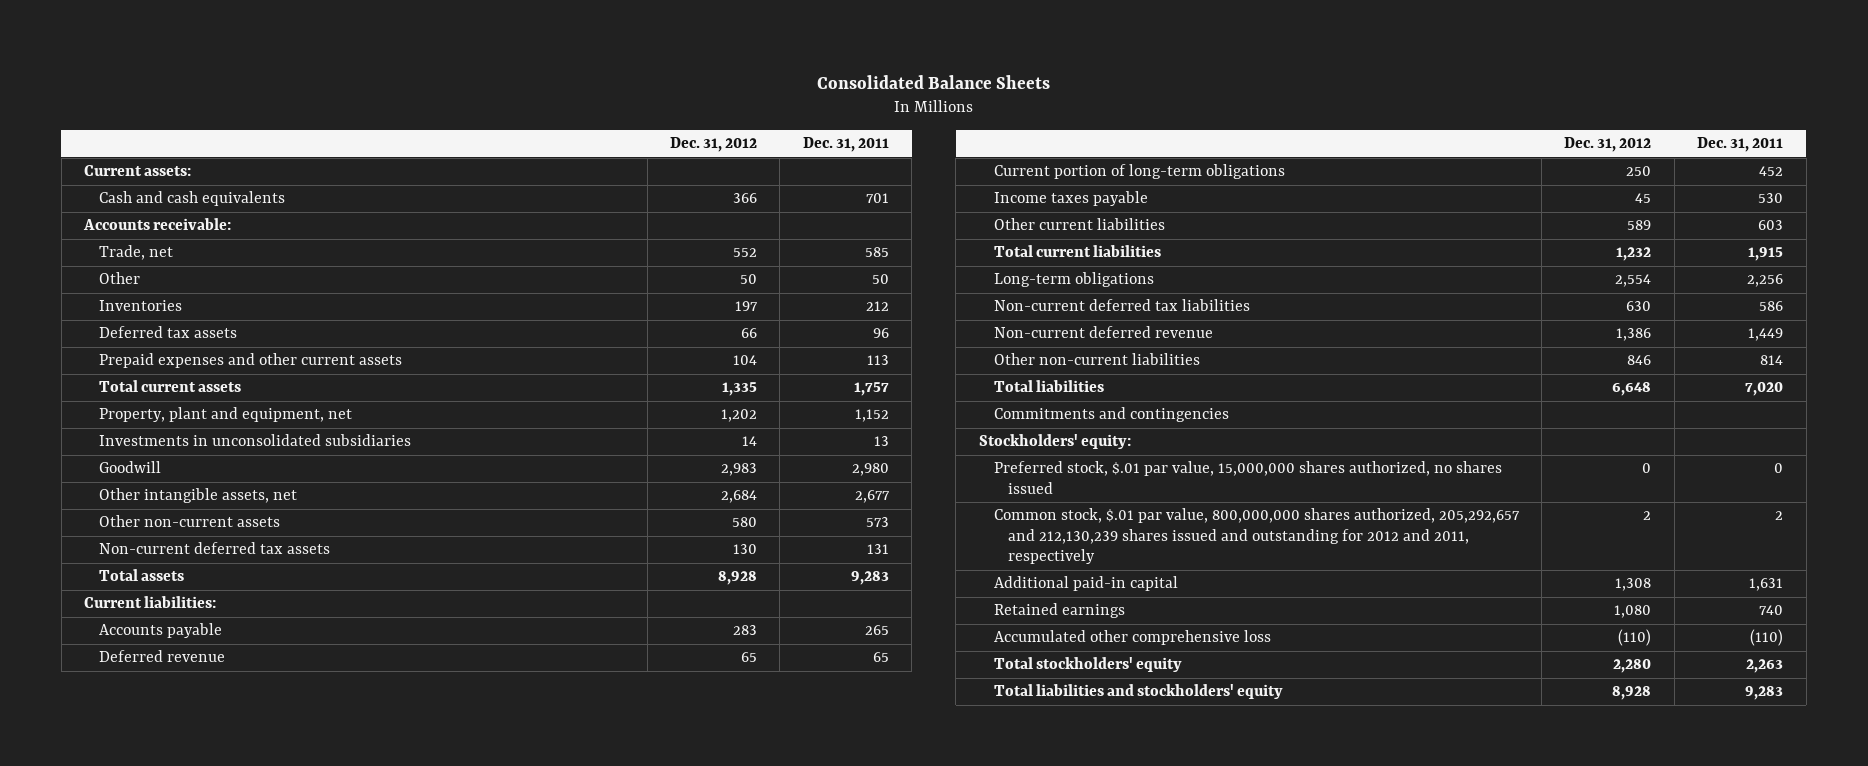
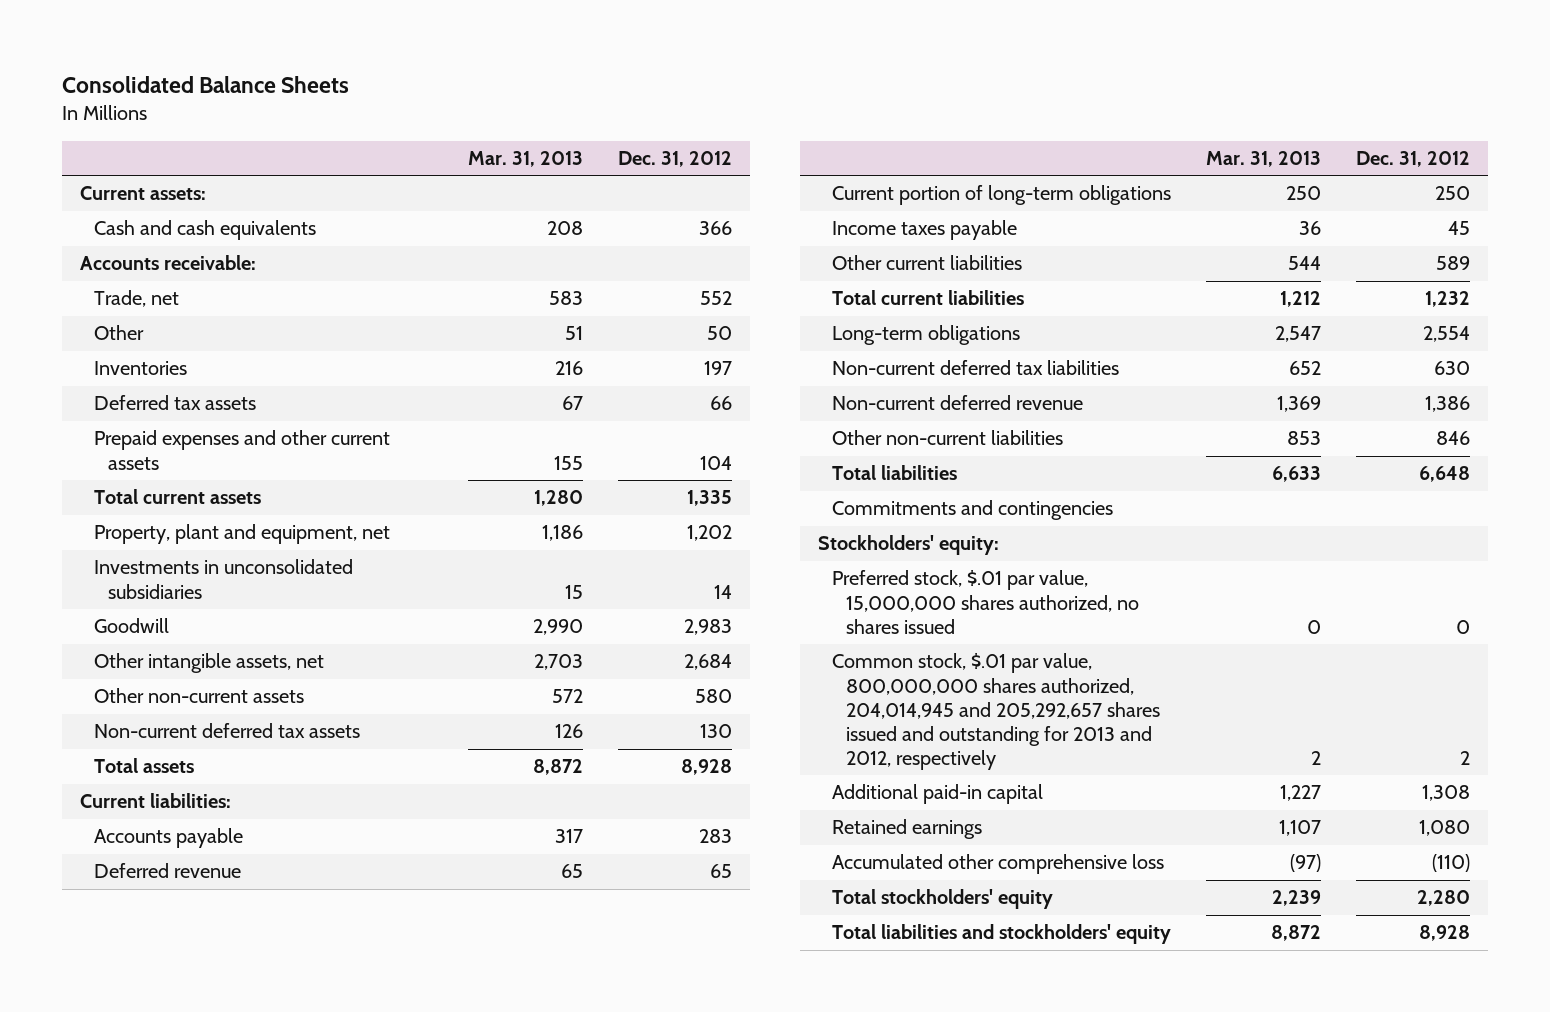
- | Dec. 31, 2012 | Dec. 31, 2011
+ | Mar. 31, 2013 | Dec. 31, 2012
- Common stock, $.01 par value, 800,000,000 shares authorized, 205,292,657 and 212,130,239 shares issued and outstanding for 2012 and 2011, respectively | 2 | 2
+ Common stock, $.01 par value, 800,000,000 shares authorized, 204,014,945 and 205,292,657 shares issued and outstanding for 2013 and 2012, respectively | 2 | 2

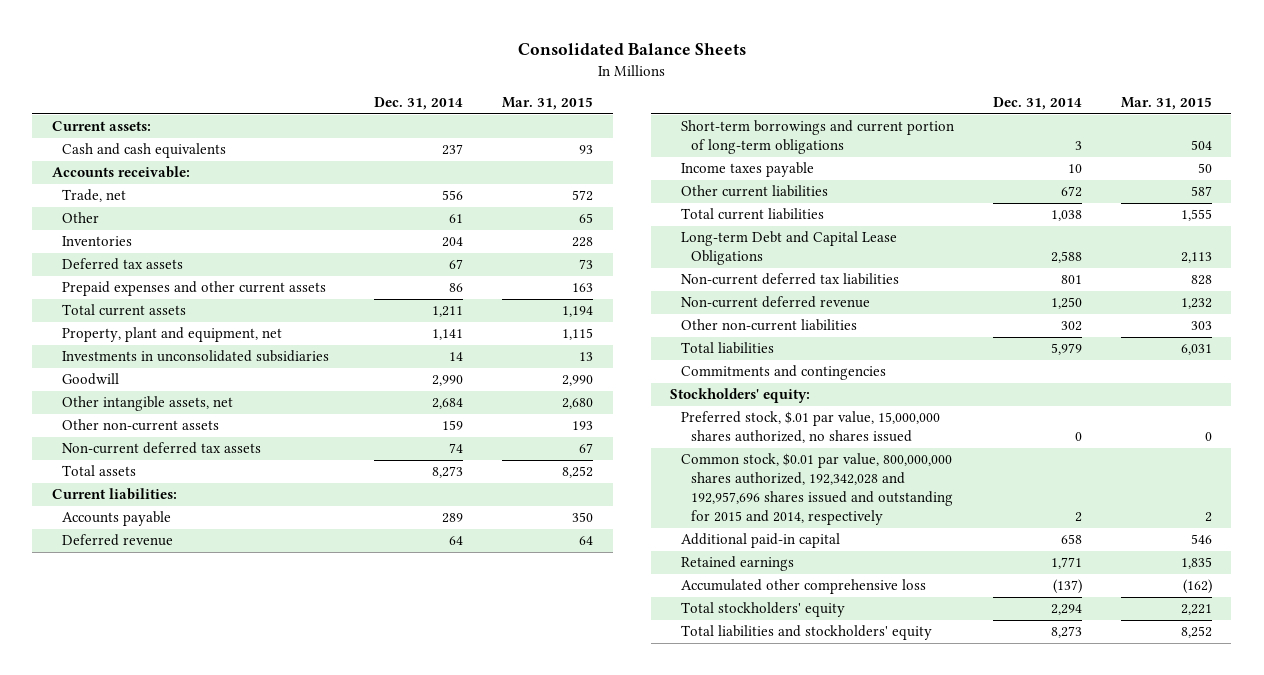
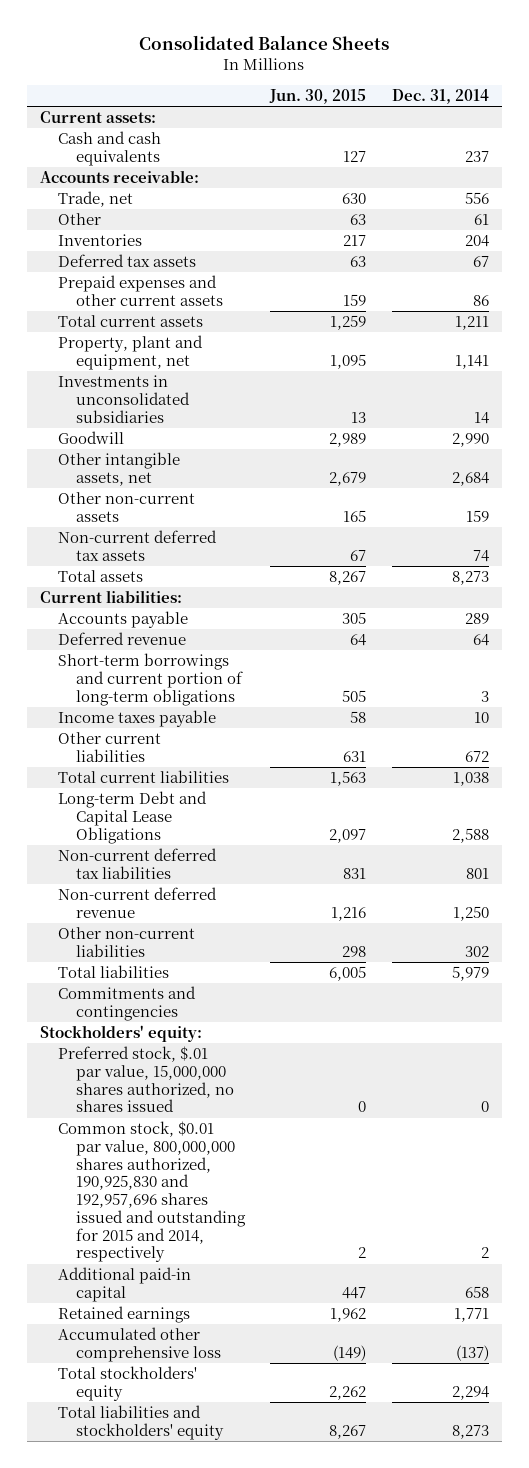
- | Dec. 31, 2014 | Mar. 31, 2015
+ | Jun. 30, 2015 | Dec. 31, 2014
- Common stock, $0.01 par value, 800,000,000 shares authorized, 192,342,028 and 192,957,696 shares issued and outstanding for 2015 and 2014, respectively | 2 | 2
+ Common stock, $0.01 par value, 800,000,000 shares authorized, 190,925,830 and 192,957,696 shares issued and outstanding for 2015 and 2014, respectively | 2 | 2

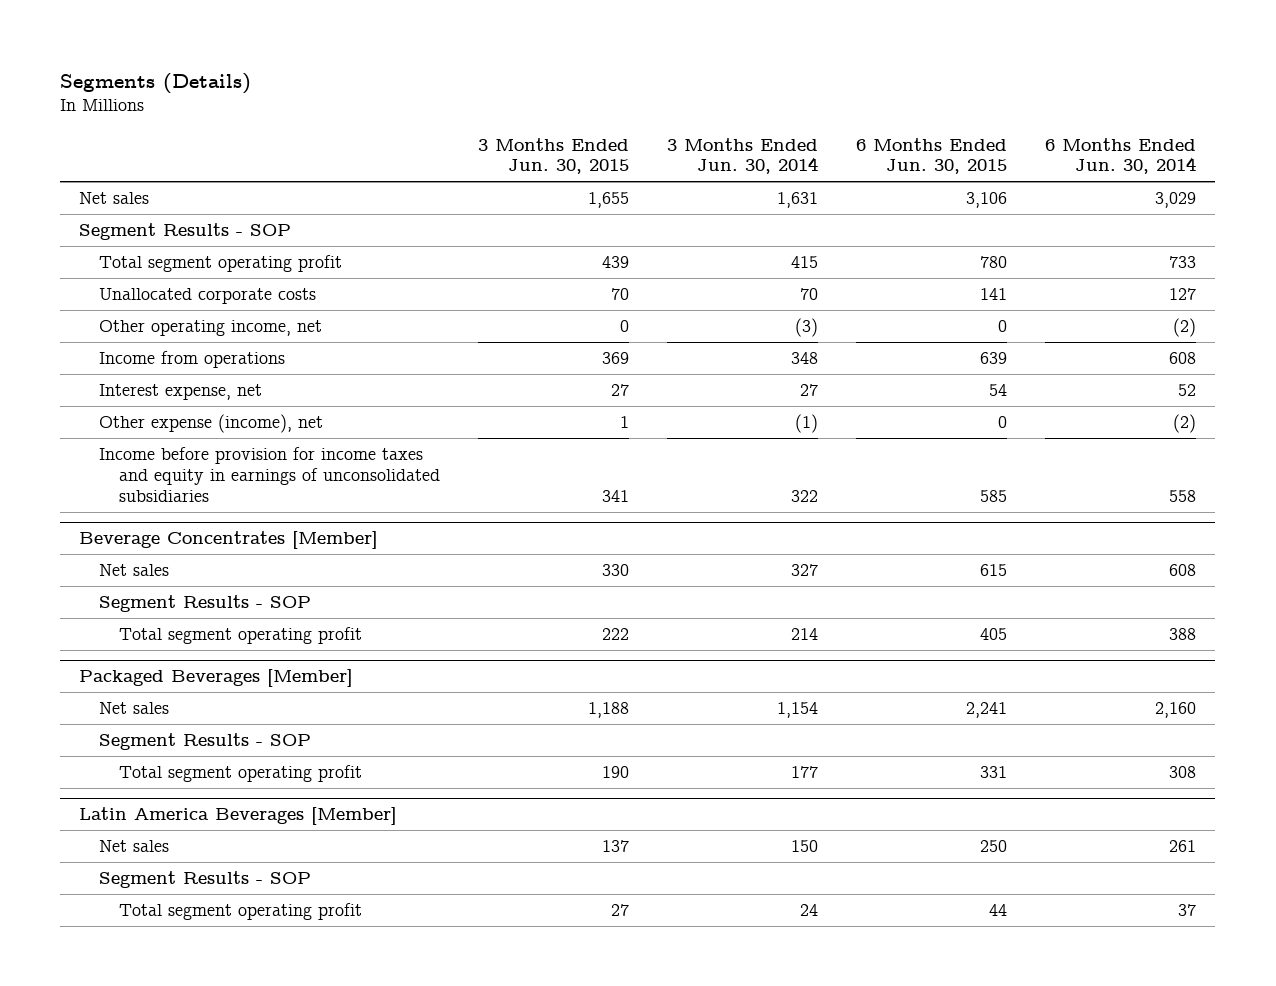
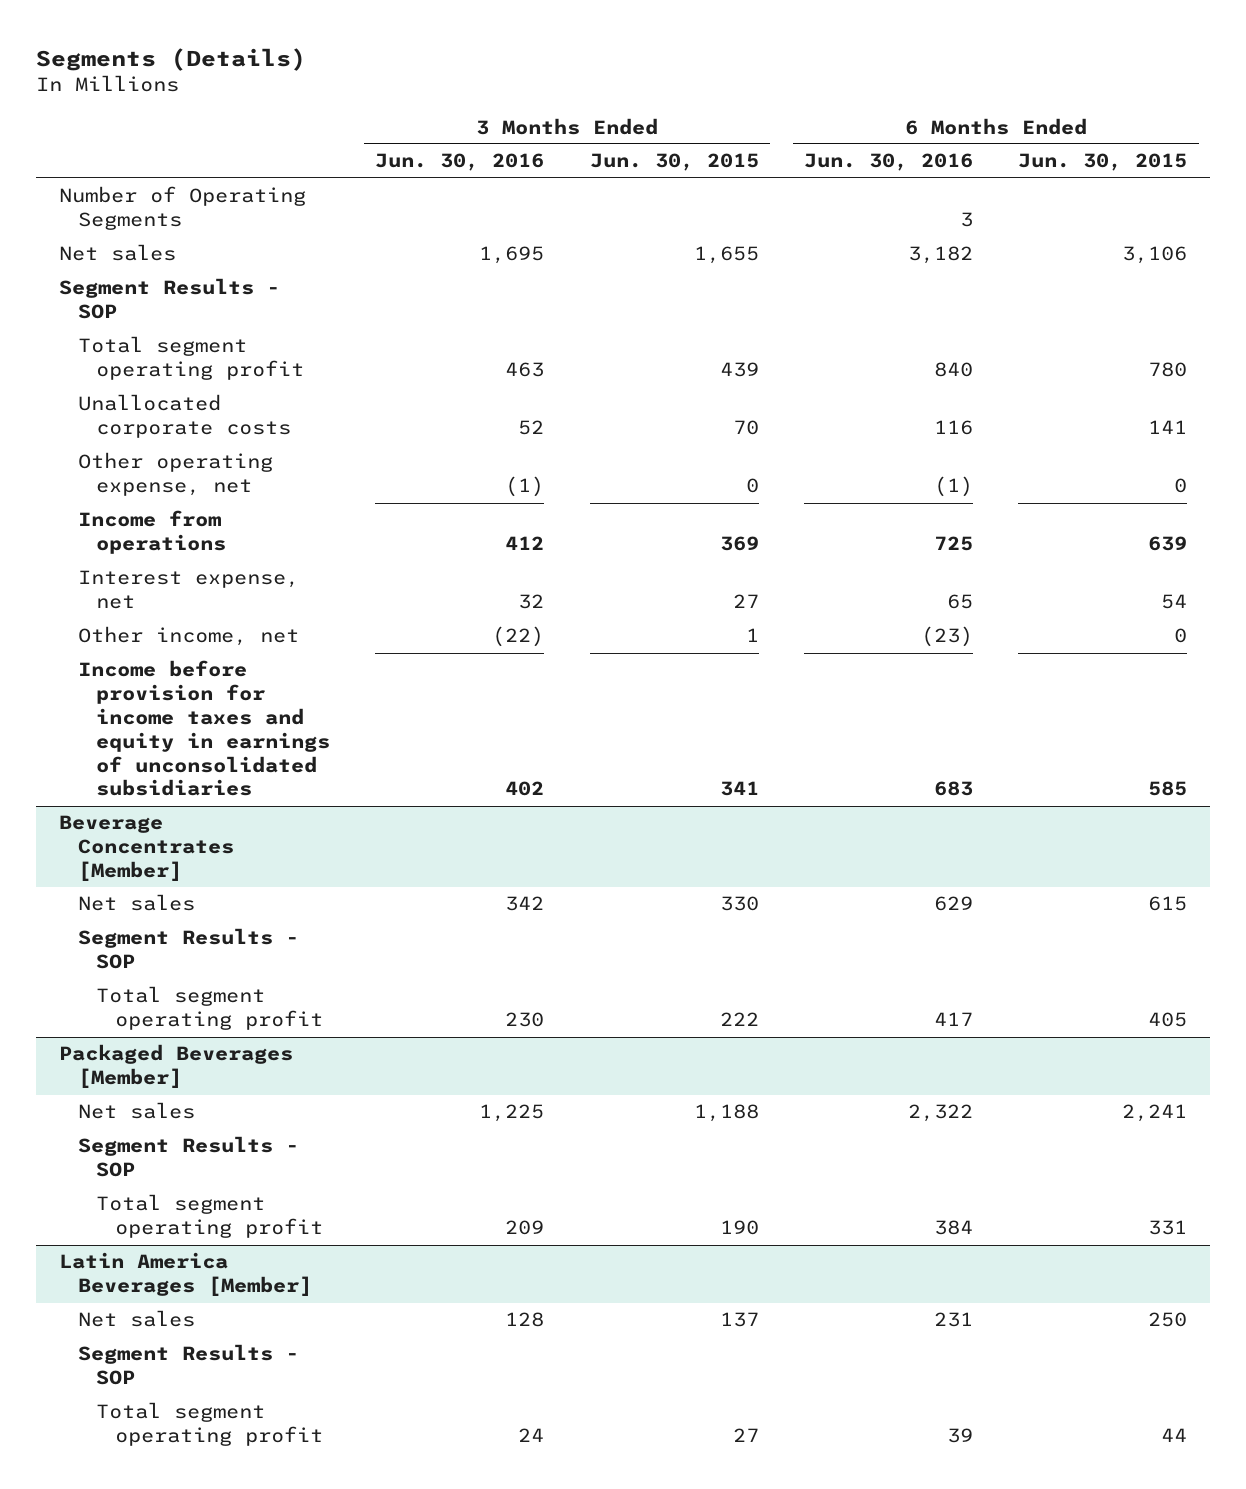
- | 3 Months Ended Jun. 30, 2015 | 3 Months Ended Jun. 30, 2014 | 6 Months Ended Jun. 30, 2015 | 6 Months Ended Jun. 30, 2014
+ | 3 Months Ended Jun. 30, 2016 | 3 Months Ended Jun. 30, 2015 | 6 Months Ended Jun. 30, 2016 | 6 Months Ended Jun. 30, 2015
+ Number of Operating Segments | | | 3 |
- Other operating income, net | 0 | (3) | 0 | (2)
+ Other operating expense, net | (1) | 0 | (1) | 0
- Other expense (income), net | 1 | (1) | 0 | (2)
+ Other income, net | (22) | 1 | (23) | 0

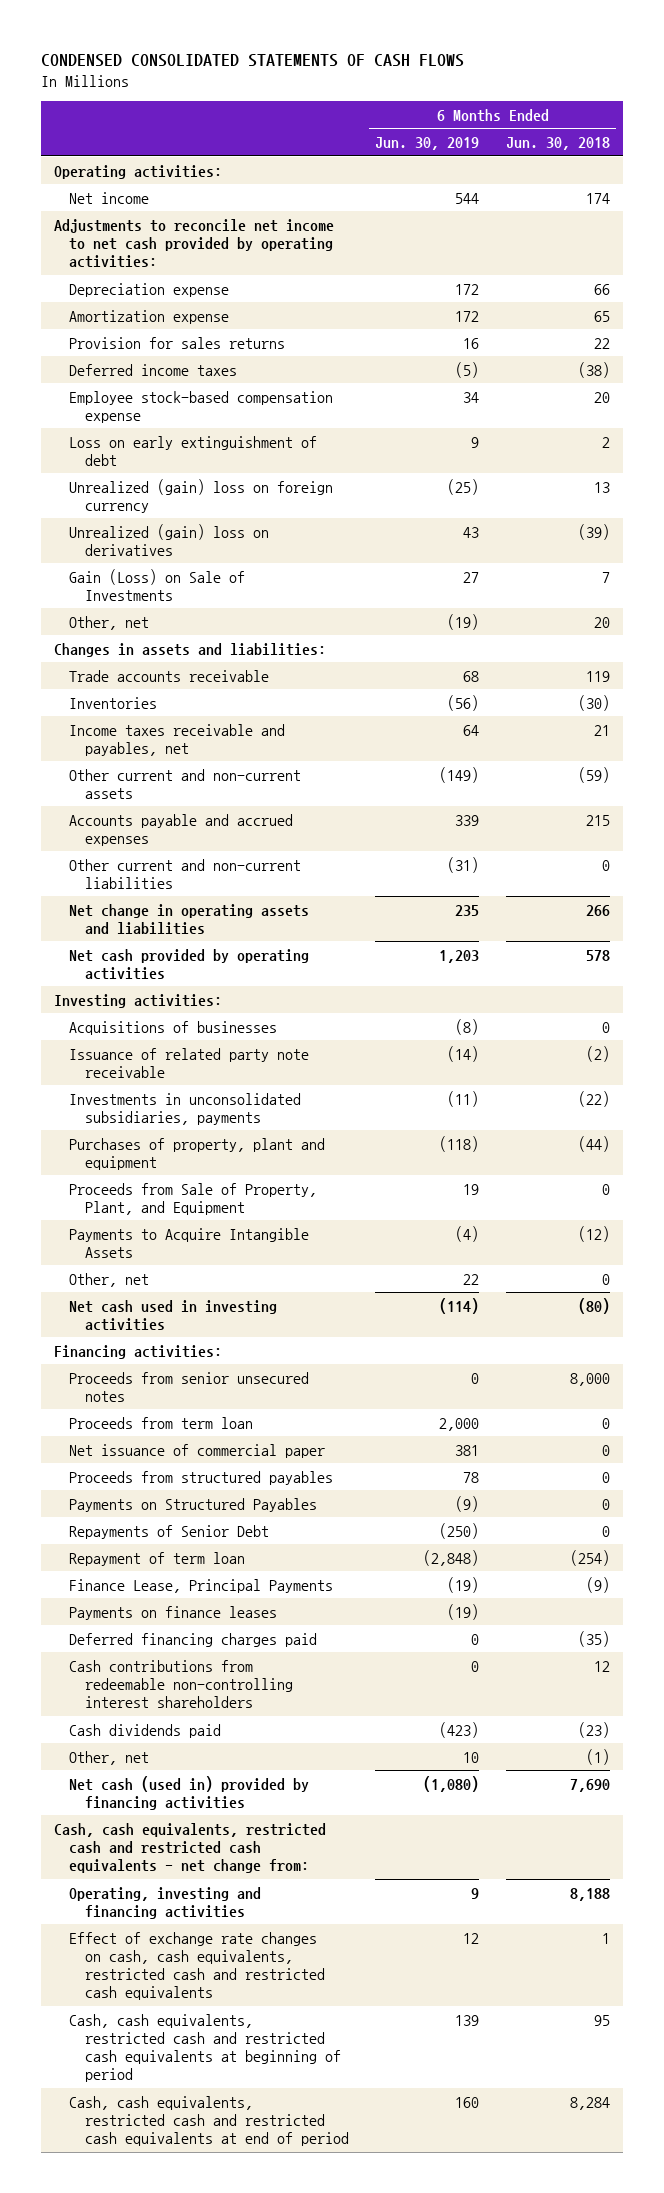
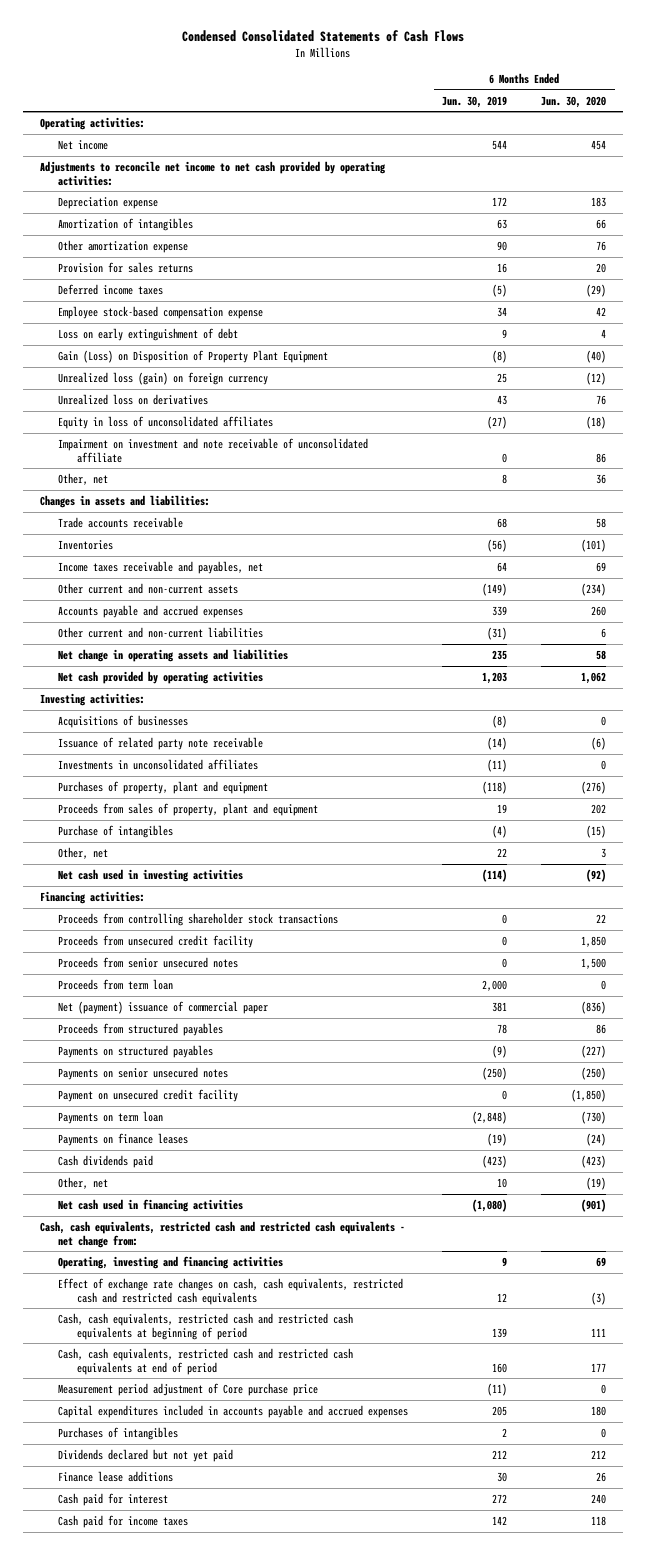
- CONDENSED CONSOLIDATED STATEMENTS OF CASH FLOWS
+ Condensed Consolidated Statements of Cash Flows
- | 6 Months Ended Jun. 30, 2019 | 6 Months Ended Jun. 30, 2018
+ | 6 Months Ended Jun. 30, 2019 | 6 Months Ended Jun. 30, 2020
- Amortization expense | 172 | 65
+ Amortization of intangibles | 63 | 66
+ Other amortization expense | 90 | 76
- Unrealized (gain) loss on foreign currency | (25) | 13
- Unrealized (gain) loss on derivatives | 43 | (39)
- Gain (Loss) on Sale of Investments | 27 | 7
- Other, net | (19) | 20
+ Gain (Loss) on Disposition of Property Plant Equipment | (8) | (40)
+ Unrealized loss (gain) on foreign currency | 25 | (12)
+ Unrealized loss on derivatives | 43 | 76
+ Equity in loss of unconsolidated affiliates | (27) | (18)
+ Impairment on investment and note receivable of unconsolidated affiliate | 0 | 86
+ Other, net | 8 | 36
- Investments in unconsolidated subsidiaries, payments | (11) | (22)
+ Investments in unconsolidated affiliates | (11) | 0
- Proceeds from Sale of Property, Plant, and Equipment | 19 | 0
- Payments to Acquire Intangible Assets | (4) | (12)
+ Proceeds from sales of property, plant and equipment | 19 | 202
+ Purchase of intangibles | (4) | (15)
+ Proceeds from controlling shareholder stock transactions | 0 | 22
+ Proceeds from unsecured credit facility | 0 | 1,850
- Net issuance of commercial paper | 381 | 0
+ Net (payment) issuance of commercial paper | 381 | (836)
- Payments on Structured Payables | (9) | 0
- Repayments of Senior Debt | (250) | 0
- Repayment of term loan | (2,848) | (254)
- Finance Lease, Principal Payments | (19) | (9)
+ Payments on structured payables | (9) | (227)
+ Payments on senior unsecured notes | (250) | (250)
+ Payment on unsecured credit facility | 0 | (1,850)
+ Payments on term loan | (2,848) | (730)
- Deferred financing charges paid | 0 | (35)
- Cash contributions from redeemable non-controlling interest shareholders | 0 | 12
- Net cash (used in) provided by financing activities | (1,080) | 7,690
+ Net cash used in financing activities | (1,080) | (901)
+ Measurement period adjustment of Core purchase price | (11) | 0
+ Capital expenditures included in accounts payable and accrued expenses | 205 | 180
+ Purchases of intangibles | 2 | 0
+ Dividends declared but not yet paid | 212 | 212
+ Finance lease additions | 30 | 26
+ Cash paid for interest | 272 | 240
+ Cash paid for income taxes | 142 | 118

